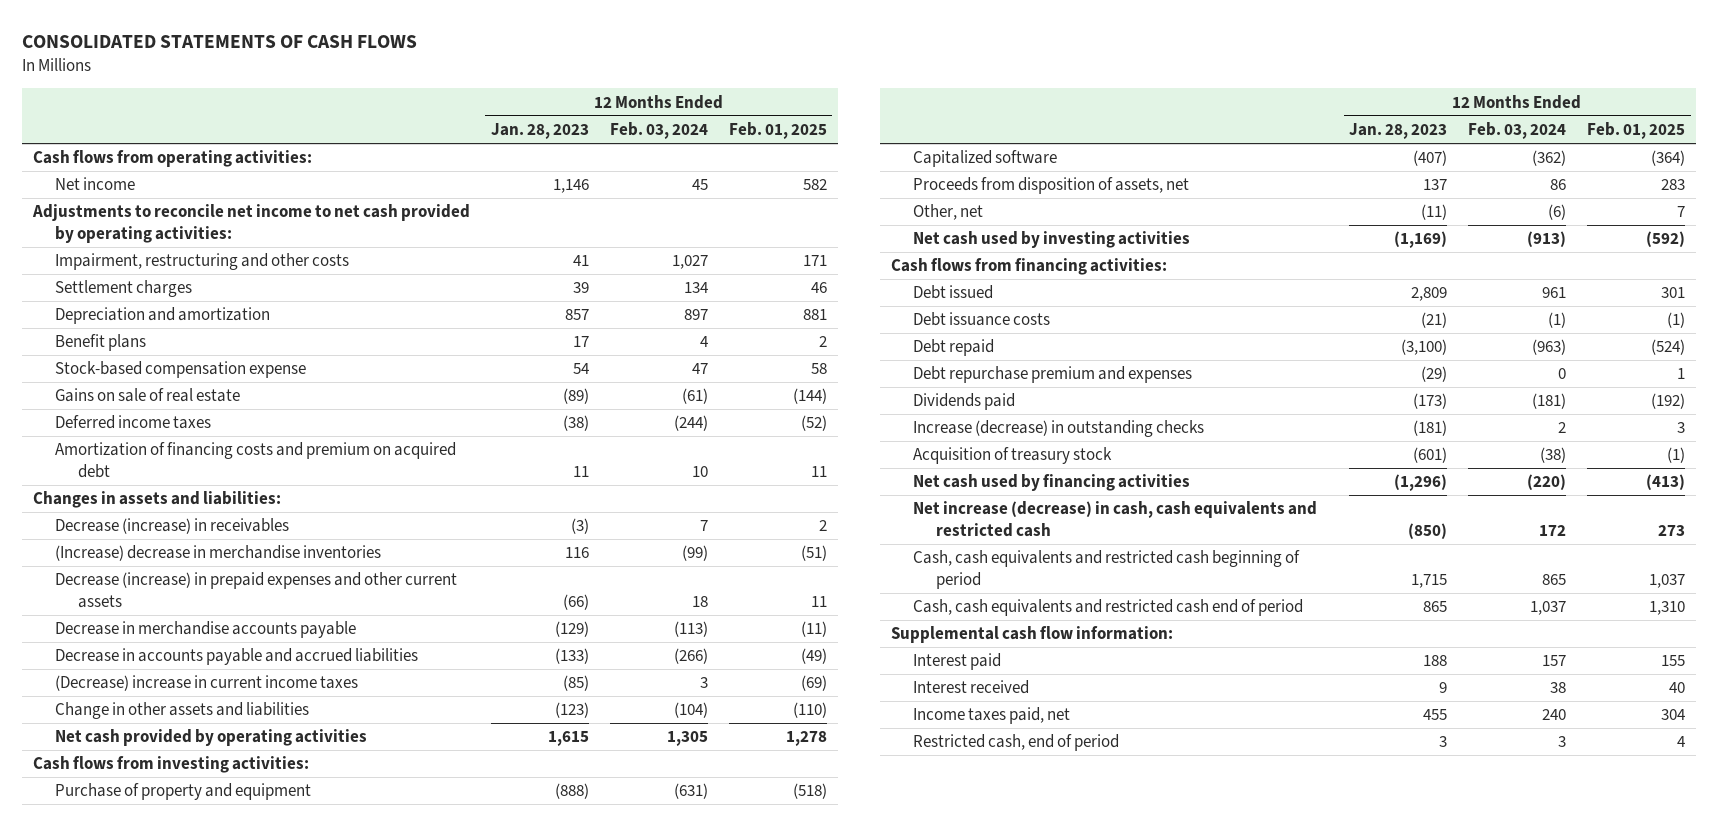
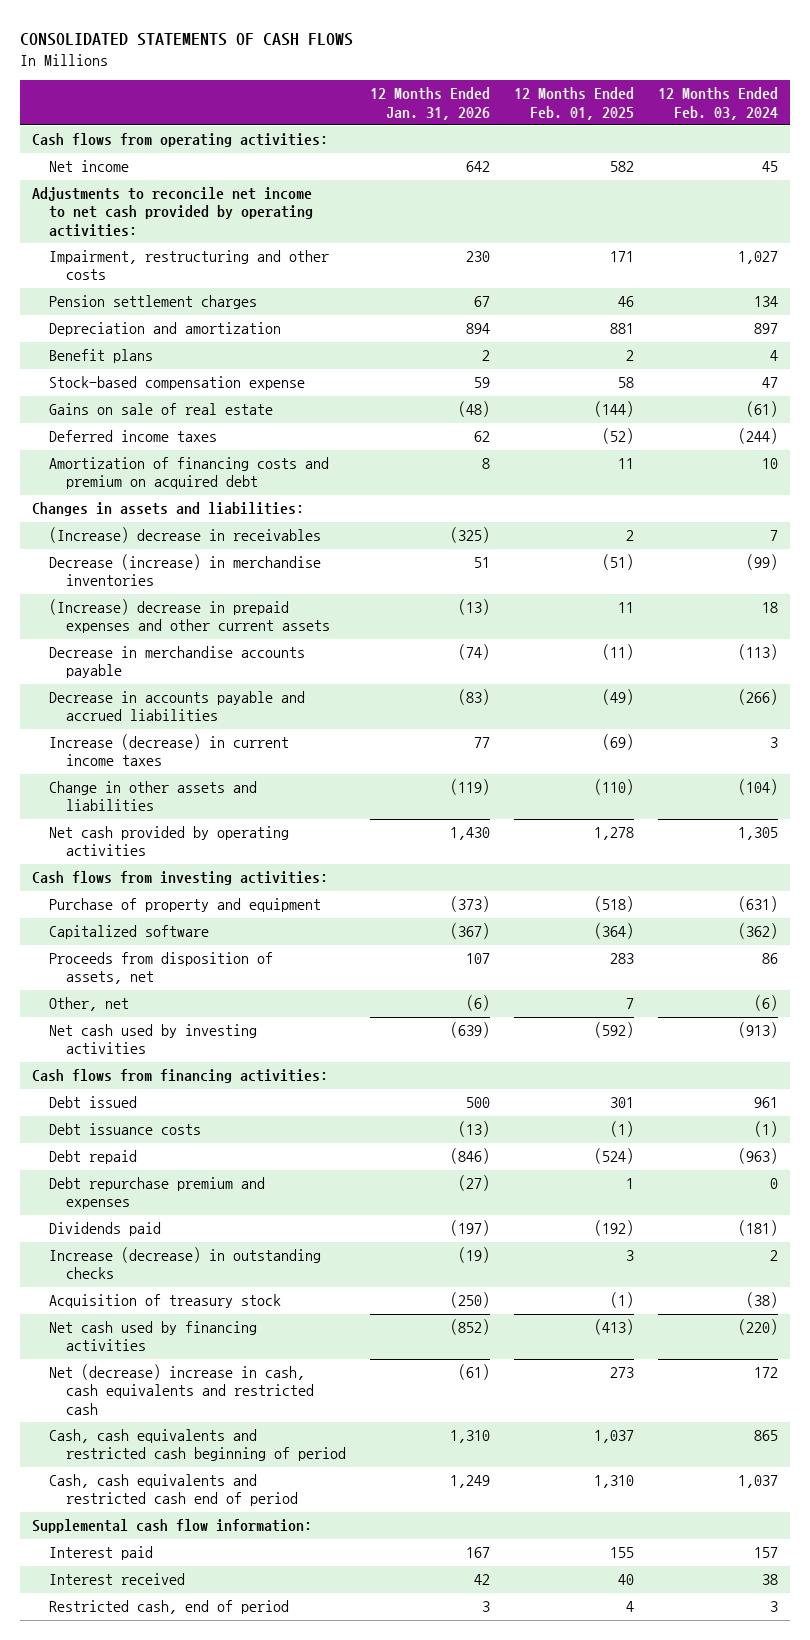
- | 12 Months Ended Jan. 28, 2023 | 12 Months Ended Feb. 03, 2024 | 12 Months Ended Feb. 01, 2025
+ | 12 Months Ended Jan. 31, 2026 | 12 Months Ended Feb. 01, 2025 | 12 Months Ended Feb. 03, 2024
- Settlement charges | 39 | 134 | 46
+ Pension settlement charges | 67 | 46 | 134
- Decrease (increase) in receivables | (3) | 7 | 2
- (Increase) decrease in merchandise inventories | 116 | (99) | (51)
- Decrease (increase) in prepaid expenses and other current assets | (66) | 18 | 11
+ (Increase) decrease in receivables | (325) | 2 | 7
+ Decrease (increase) in merchandise inventories | 51 | (51) | (99)
+ (Increase) decrease in prepaid expenses and other current assets | (13) | 11 | 18
- (Decrease) increase in current income taxes | (85) | 3 | (69)
+ Increase (decrease) in current income taxes | 77 | (69) | 3
- Net increase (decrease) in cash, cash equivalents and restricted cash | (850) | 172 | 273
+ Net (decrease) increase in cash, cash equivalents and restricted cash | (61) | 273 | 172
- Income taxes paid, net | 455 | 240 | 304

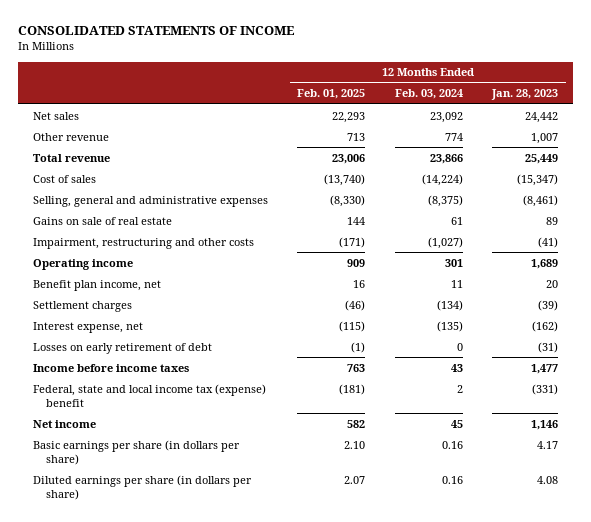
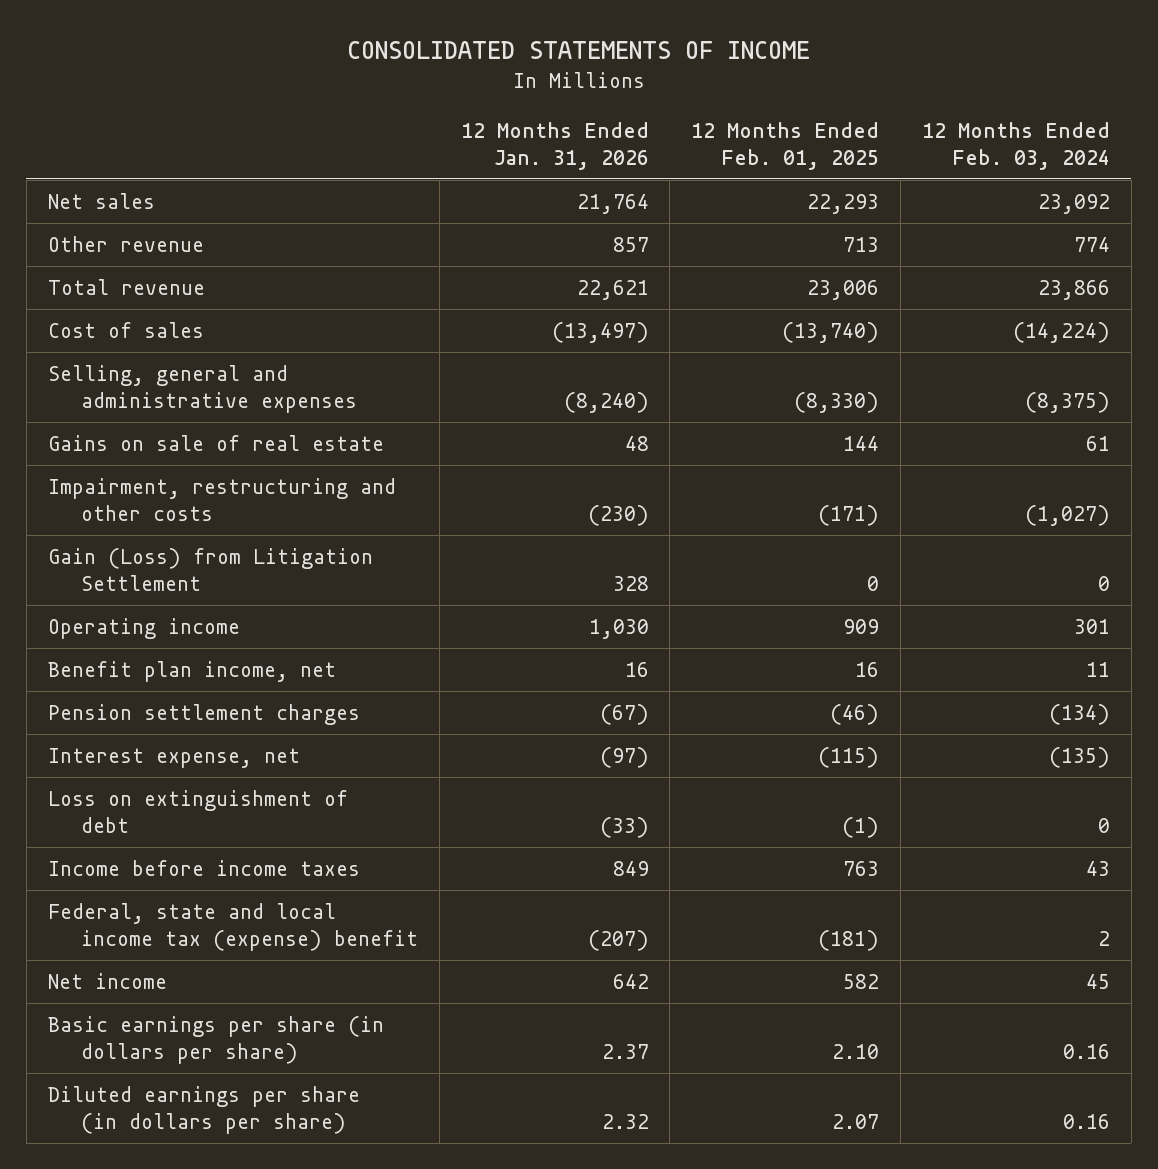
- | 12 Months Ended Feb. 01, 2025 | 12 Months Ended Feb. 03, 2024 | 12 Months Ended Jan. 28, 2023
+ | 12 Months Ended Jan. 31, 2026 | 12 Months Ended Feb. 01, 2025 | 12 Months Ended Feb. 03, 2024
+ Gain (Loss) from Litigation Settlement | 328 | 0 | 0
- Settlement charges | (46) | (134) | (39)
+ Pension settlement charges | (67) | (46) | (134)
- Losses on early retirement of debt | (1) | 0 | (31)
+ Loss on extinguishment of debt | (33) | (1) | 0

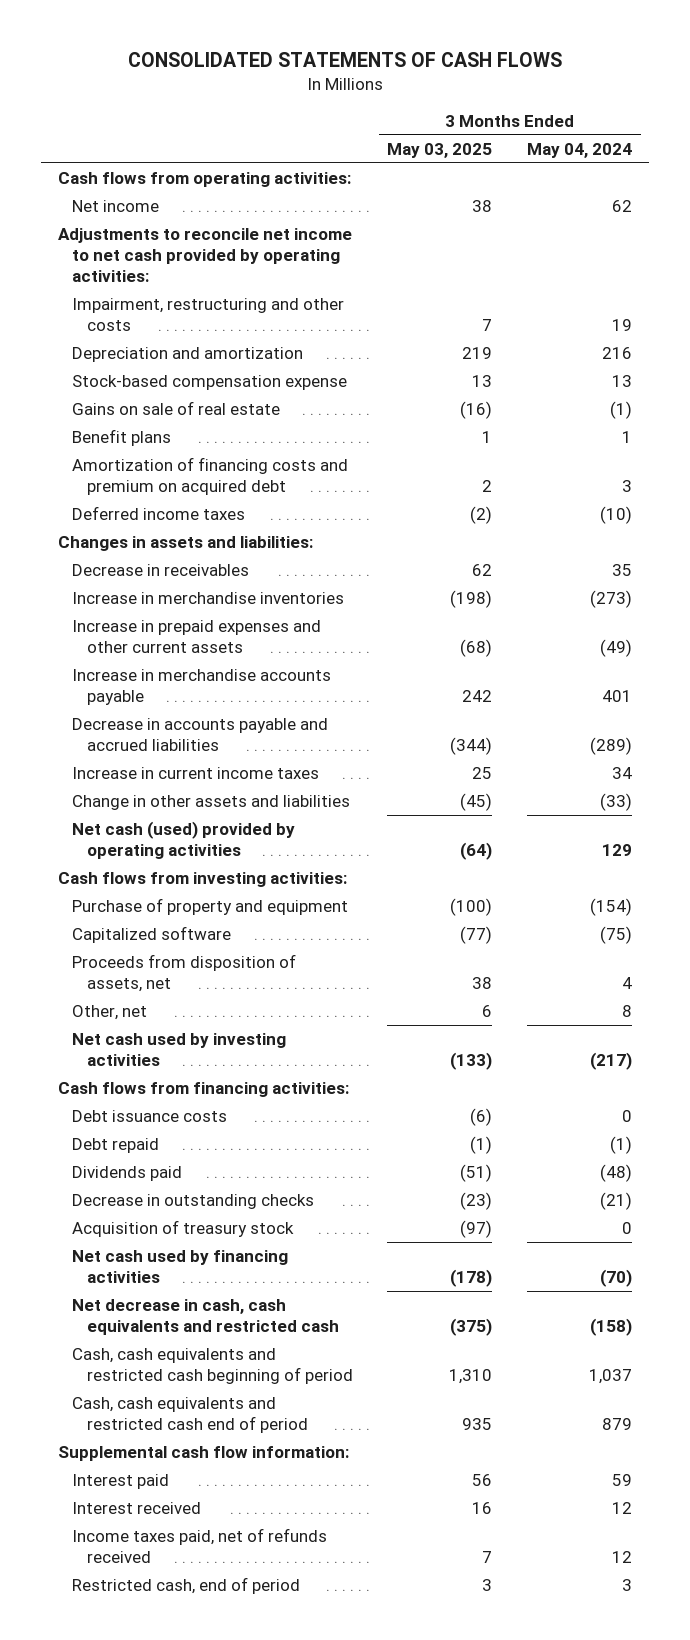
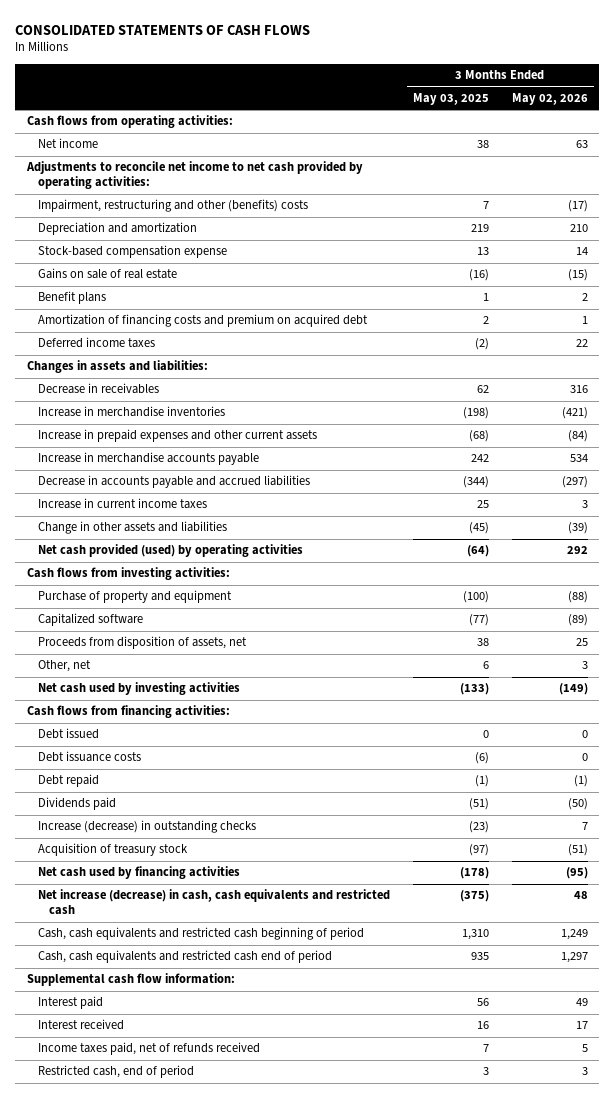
- | 3 Months Ended May 03, 2025 | 3 Months Ended May 04, 2024
+ | 3 Months Ended May 03, 2025 | 3 Months Ended May 02, 2026
- Impairment, restructuring and other costs | 7 | 19
+ Impairment, restructuring and other (benefits) costs | 7 | (17)
- Net cash (used) provided by operating activities | (64) | 129
+ Net cash provided (used) by operating activities | (64) | 292
+ Debt issued | 0 | 0
- Decrease in outstanding checks | (23) | (21)
+ Increase (decrease) in outstanding checks | (23) | 7
- Net decrease in cash, cash equivalents and restricted cash | (375) | (158)
+ Net increase (decrease) in cash, cash equivalents and restricted cash | (375) | 48

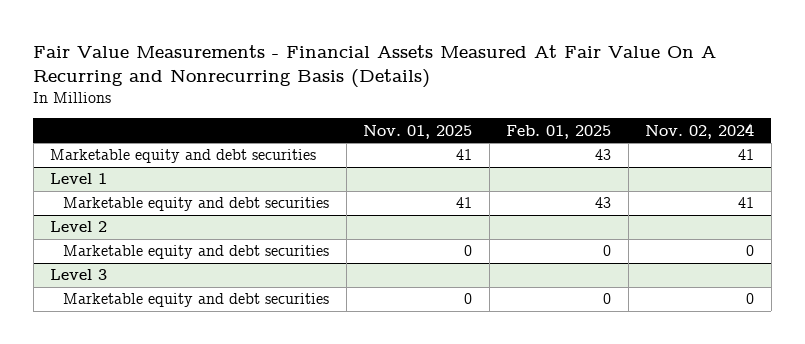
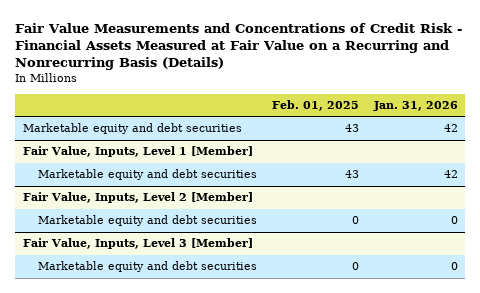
- Fair Value Measurements - Financial Assets Measured At Fair Value On A Recurring and Nonrecurring Basis (Details)
+ Fair Value Measurements and Concentrations of Credit Risk - Financial Assets Measured at Fair Value on a Recurring and Nonrecurring Basis (Details)
- | Nov. 01, 2025 | Feb. 01, 2025 | Nov. 02, 2024
+ | Feb. 01, 2025 | Jan. 31, 2026
- Level 1
+ Fair Value, Inputs, Level 1 [Member]
- Level 2
+ Fair Value, Inputs, Level 2 [Member]
- Level 3
+ Fair Value, Inputs, Level 3 [Member]

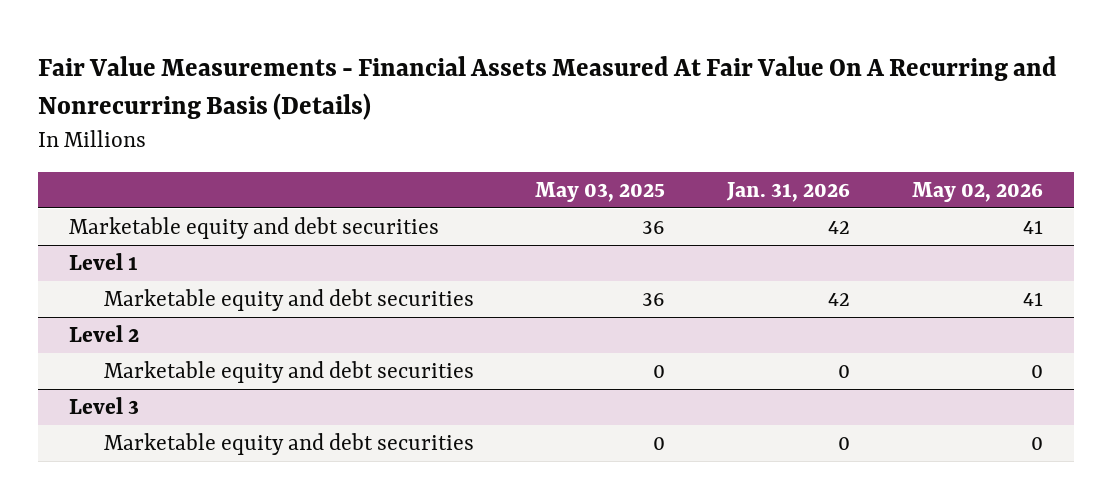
- Fair Value Measurements and Concentrations of Credit Risk - Financial Assets Measured at Fair Value on a Recurring and Nonrecurring Basis (Details)
+ Fair Value Measurements - Financial Assets Measured At Fair Value On A Recurring and Nonrecurring Basis (Details)
- | Feb. 01, 2025 | Jan. 31, 2026
+ | May 03, 2025 | Jan. 31, 2026 | May 02, 2026
- Fair Value, Inputs, Level 1 [Member]
+ Level 1
- Fair Value, Inputs, Level 2 [Member]
+ Level 2
- Fair Value, Inputs, Level 3 [Member]
+ Level 3

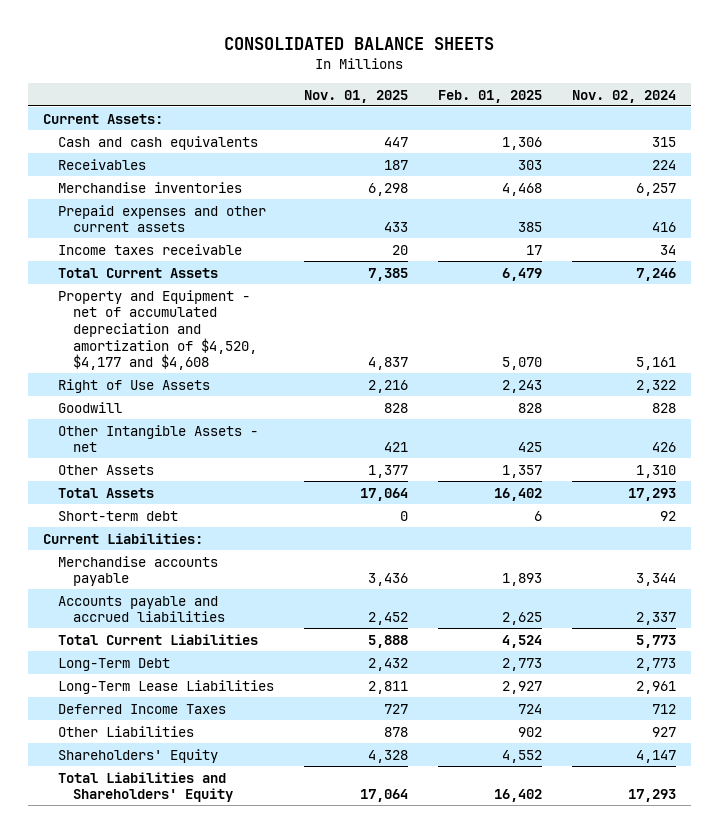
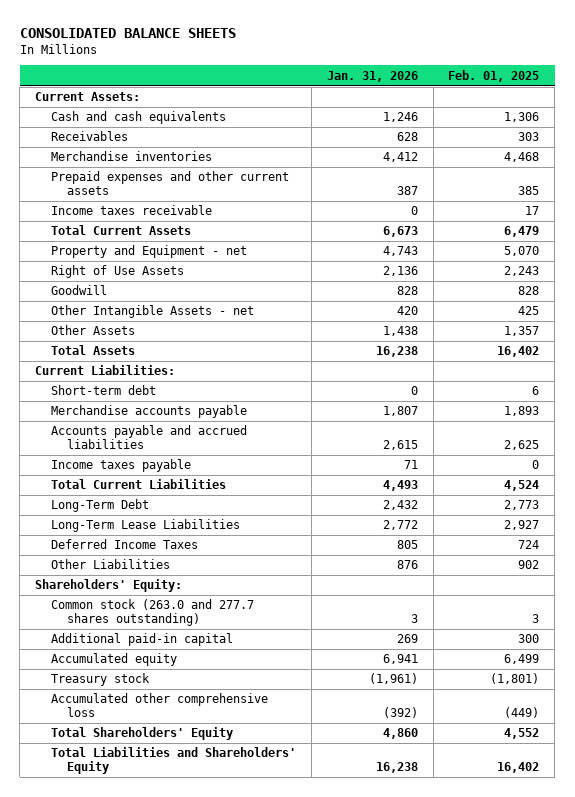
- | Nov. 01, 2025 | Feb. 01, 2025 | Nov. 02, 2024
+ | Jan. 31, 2026 | Feb. 01, 2025
- Property and Equipment - net of accumulated depreciation and amortization of $4,520, $4,177 and $4,608 | 4,837 | 5,070 | 5,161
+ Property and Equipment - net | 4,743 | 5,070
moved down: Short-term debt | 0 | 6
+ Income taxes payable | 71 | 0
- Shareholders' Equity | 4,328 | 4,552 | 4,147
+ Shareholders' Equity:
+ Common stock (263.0 and 277.7 shares outstanding) | 3 | 3
+ Additional paid-in capital | 269 | 300
+ Accumulated equity | 6,941 | 6,499
+ Treasury stock | (1,961) | (1,801)
+ Accumulated other comprehensive loss | (392) | (449)
+ Total Shareholders' Equity | 4,860 | 4,552

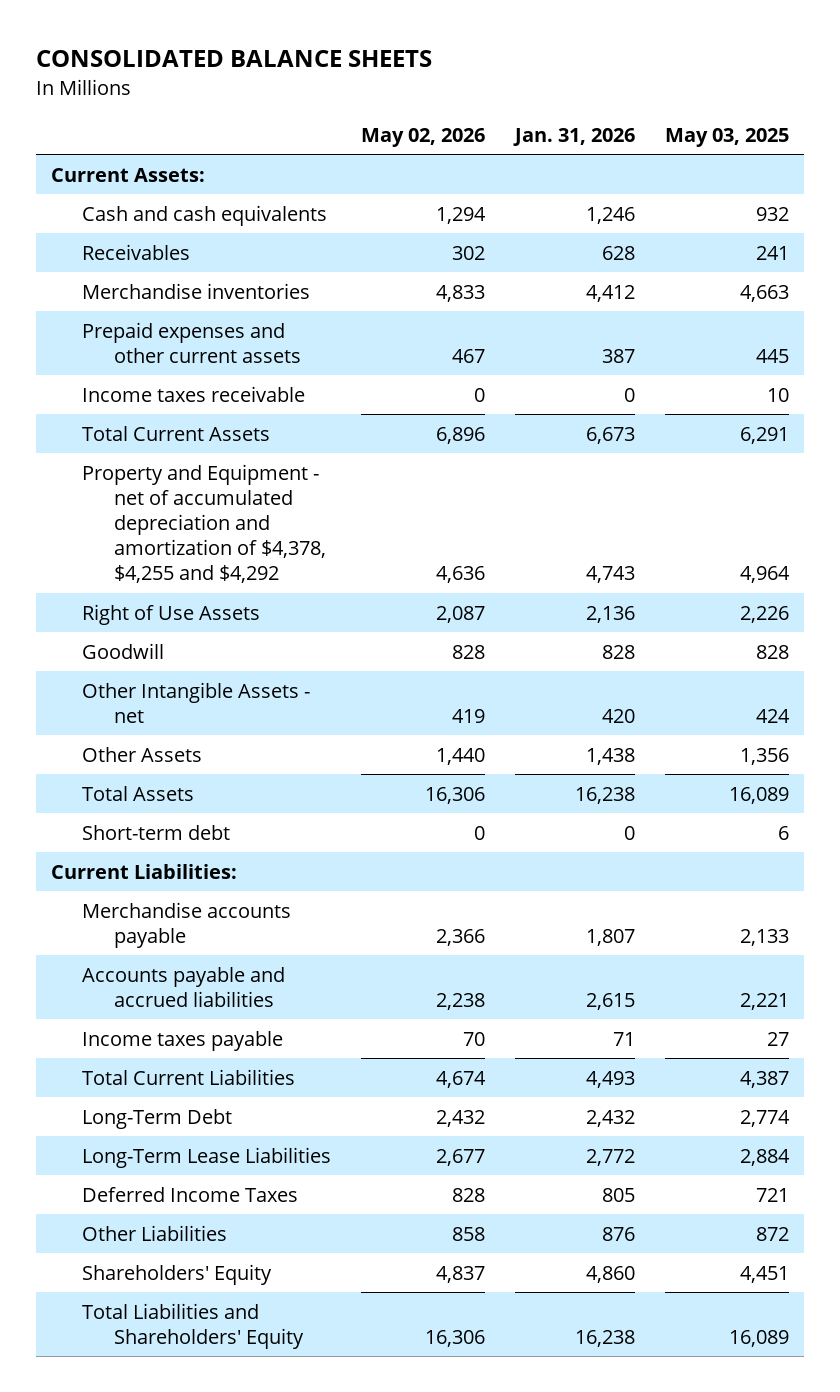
- | Jan. 31, 2026 | Feb. 01, 2025
+ | May 02, 2026 | Jan. 31, 2026 | May 03, 2025
- Property and Equipment - net | 4,743 | 5,070
+ Property and Equipment - net of accumulated depreciation and amortization of $4,378, $4,255 and $4,292 | 4,636 | 4,743 | 4,964
moved down: Current Liabilities:
- Shareholders' Equity:
- Common stock (263.0 and 277.7 shares outstanding) | 3 | 3
- Additional paid-in capital | 269 | 300
- Accumulated equity | 6,941 | 6,499
- Treasury stock | (1,961) | (1,801)
- Accumulated other comprehensive loss | (392) | (449)
- Total Shareholders' Equity | 4,860 | 4,552
+ Shareholders' Equity | 4,837 | 4,860 | 4,451

